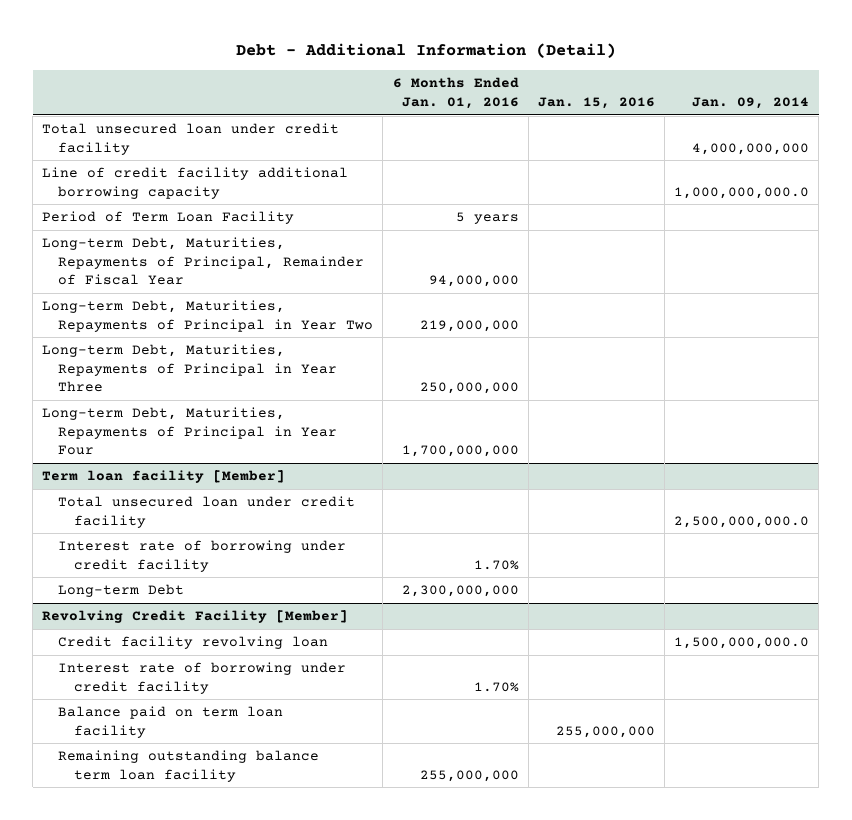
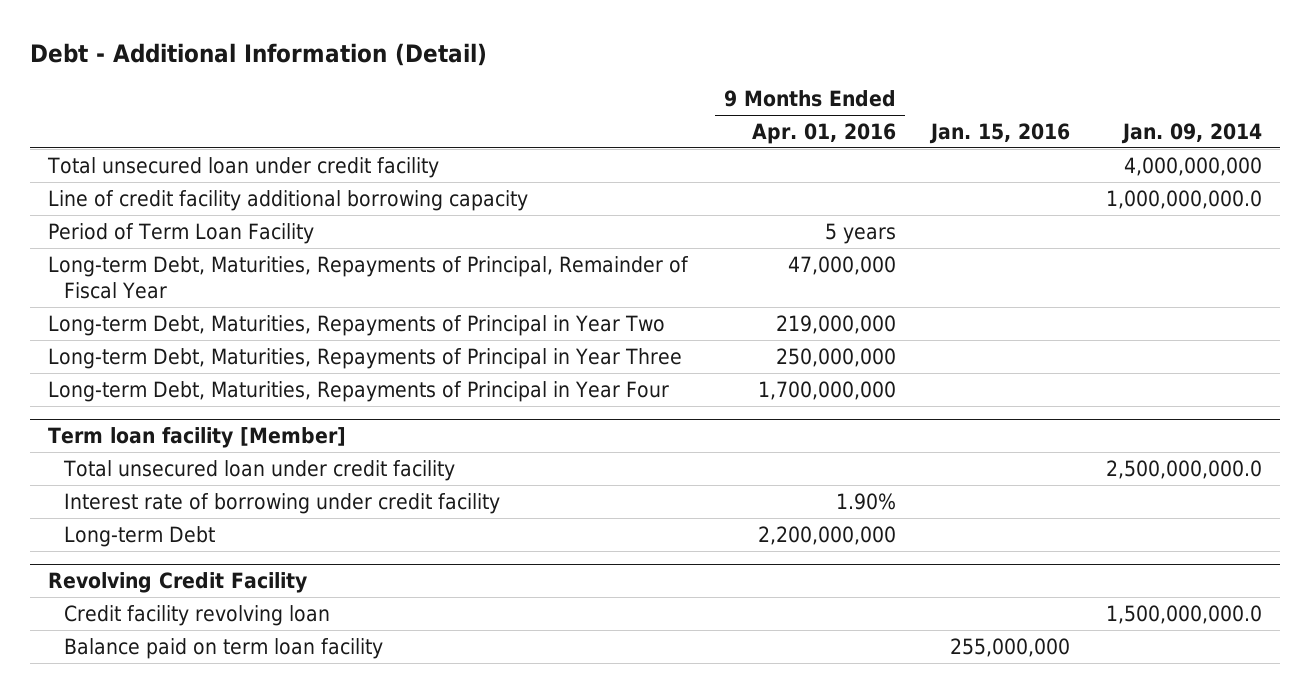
- | 6 Months Ended Jan. 01, 2016 | Jan. 15, 2016 | Jan. 09, 2014
+ | 9 Months Ended Apr. 01, 2016 | Jan. 15, 2016 | Jan. 09, 2014
- Revolving Credit Facility [Member]
+ Revolving Credit Facility
- Interest rate of borrowing under credit facility | 1.70% | |
- Remaining outstanding balance term loan facility | 255,000,000 | |

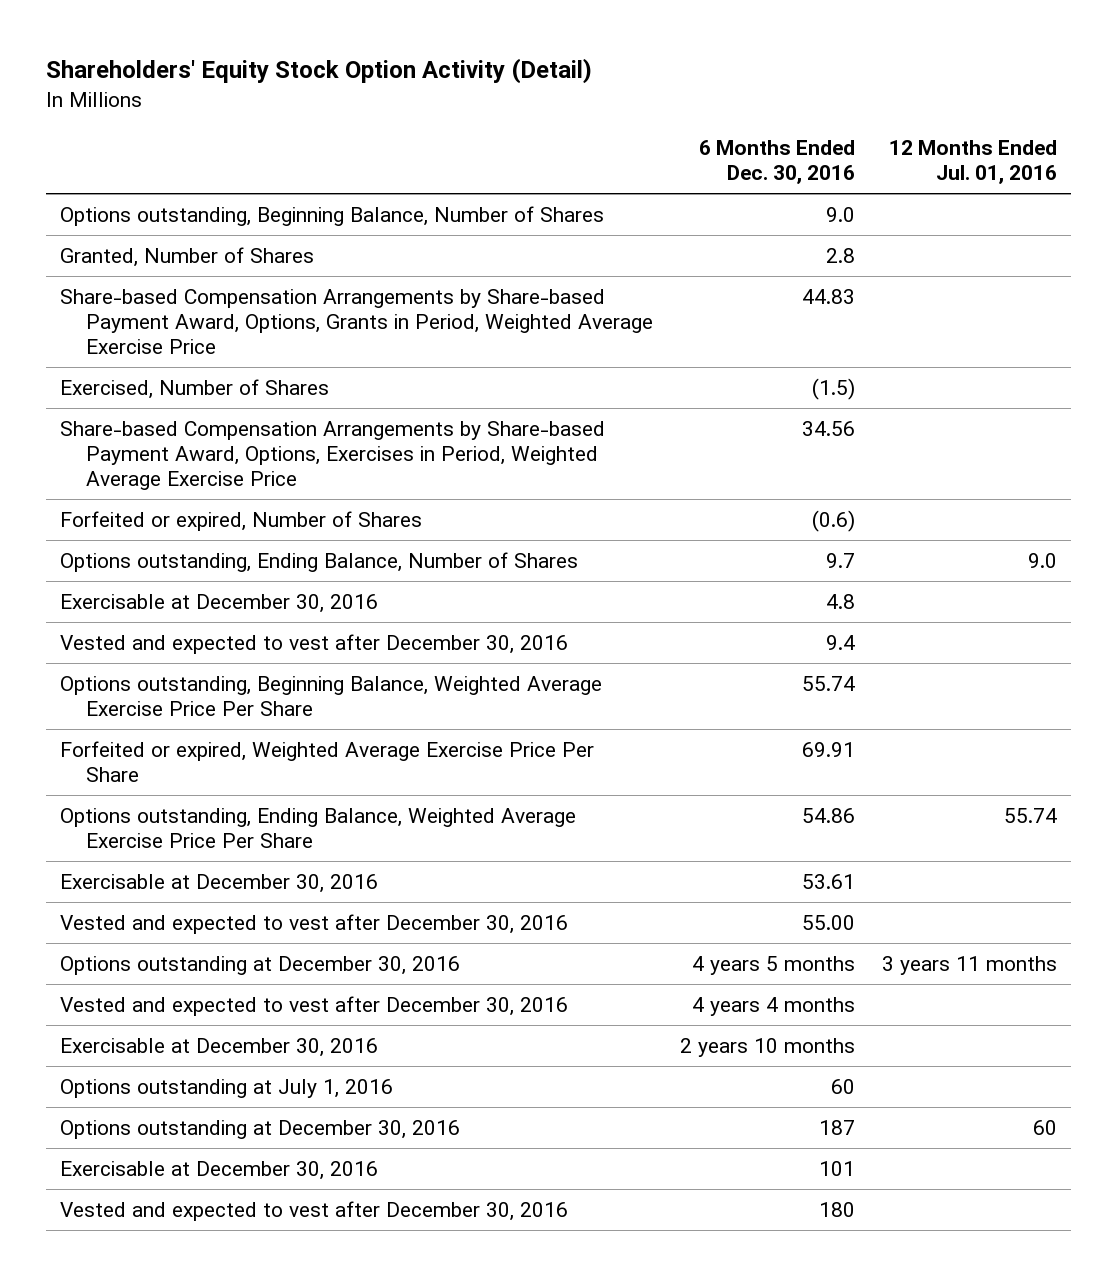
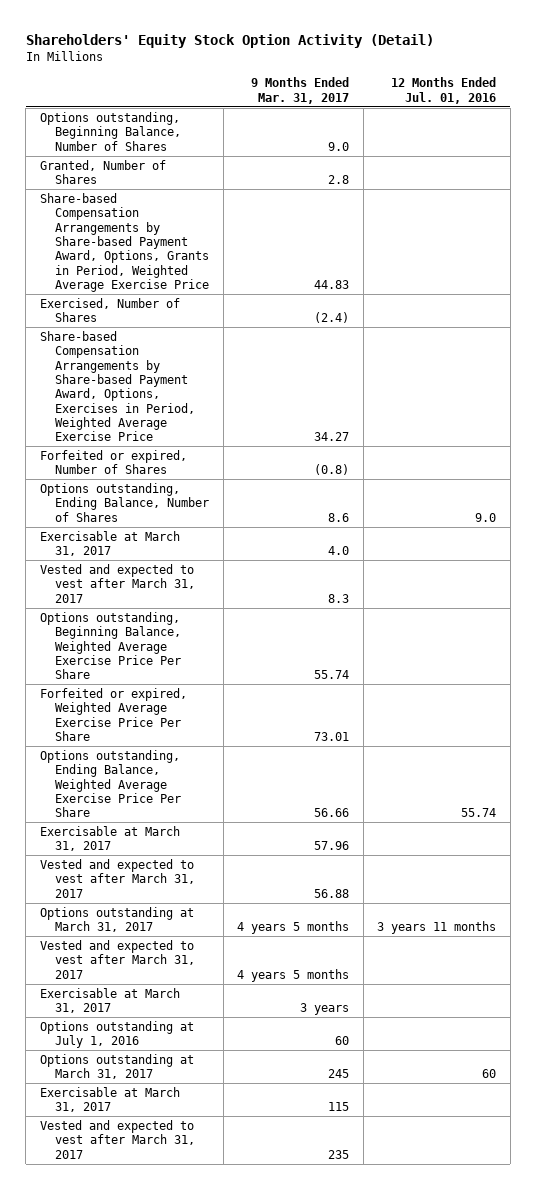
- | 6 Months Ended Dec. 30, 2016 | 12 Months Ended Jul. 01, 2016
+ | 9 Months Ended Mar. 31, 2017 | 12 Months Ended Jul. 01, 2016
- Exercisable at December 30, 2016 | 4.8 |
- Vested and expected to vest after December 30, 2016 | 9.4 |
+ Exercisable at March 31, 2017 | 4.0 |
+ Vested and expected to vest after March 31, 2017 | 8.3 |
- Exercisable at December 30, 2016 | 53.61 |
- Vested and expected to vest after December 30, 2016 | 55.00 |
- Options outstanding at December 30, 2016 | 4 years 5 months | 3 years 11 months
- Vested and expected to vest after December 30, 2016 | 4 years 4 months |
- Exercisable at December 30, 2016 | 2 years 10 months |
+ Exercisable at March 31, 2017 | 57.96 |
+ Vested and expected to vest after March 31, 2017 | 56.88 |
+ Options outstanding at March 31, 2017 | 4 years 5 months | 3 years 11 months
+ Vested and expected to vest after March 31, 2017 | 4 years 5 months |
+ Exercisable at March 31, 2017 | 3 years |
- Options outstanding at December 30, 2016 | 187 | 60
- Exercisable at December 30, 2016 | 101 |
- Vested and expected to vest after December 30, 2016 | 180 |
+ Options outstanding at March 31, 2017 | 245 | 60
+ Exercisable at March 31, 2017 | 115 |
+ Vested and expected to vest after March 31, 2017 | 235 |

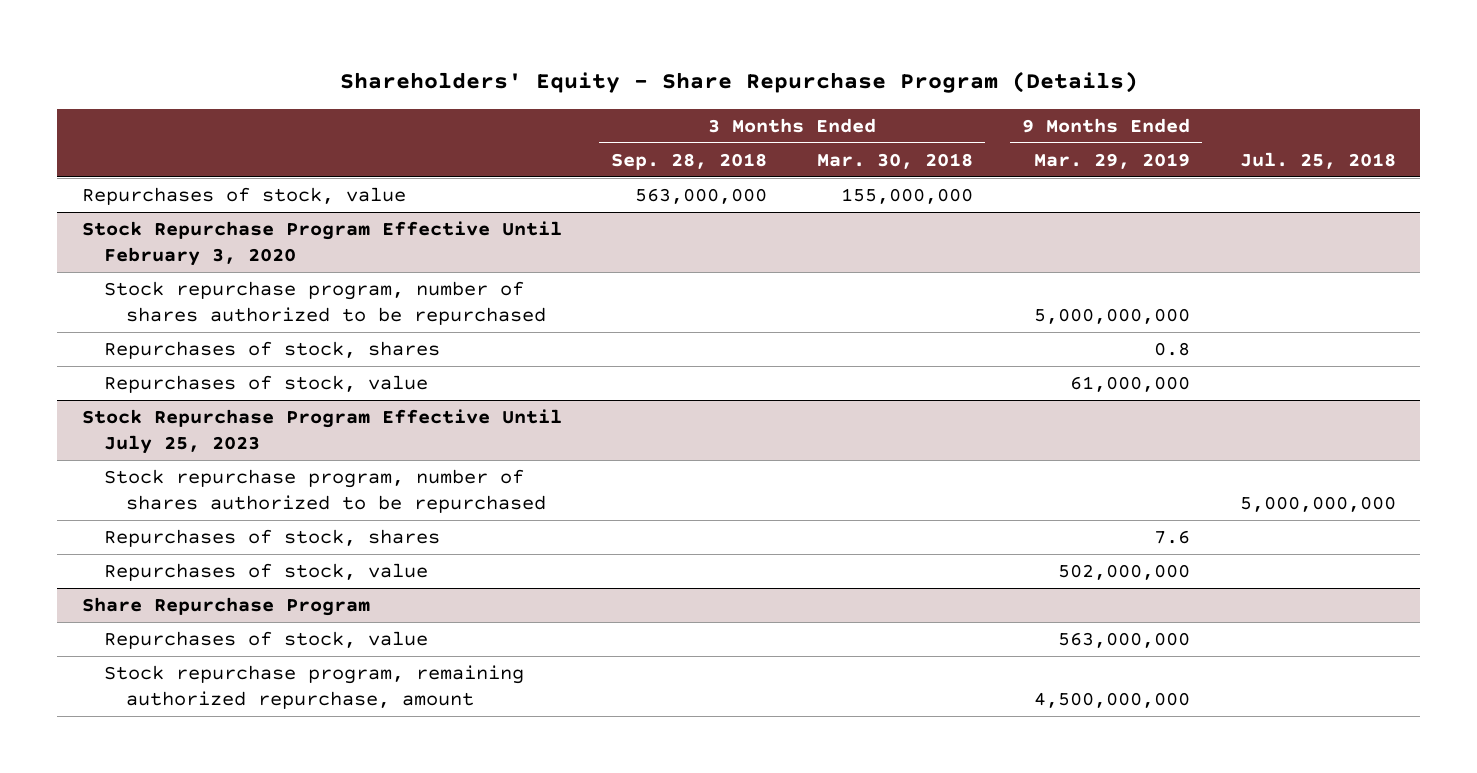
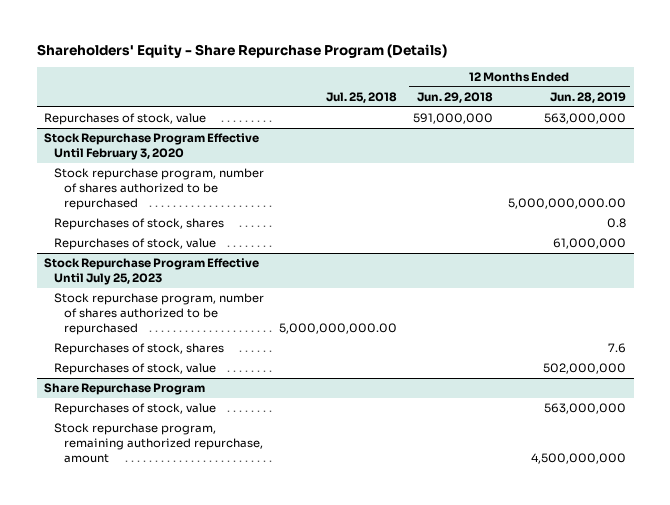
- | 3 Months Ended Sep. 28, 2018 | 3 Months Ended Mar. 30, 2018 | 9 Months Ended Mar. 29, 2019 | Jul. 25, 2018
+ | Jul. 25, 2018 | 12 Months Ended Jun. 29, 2018 | 12 Months Ended Jun. 28, 2019
@ Stock Repurchase Program Effective Until July 25, 2023
- Stock repurchase program, number of shares authorized to be repurchased | | | | 5,000,000,000
+ Stock repurchase program, number of shares authorized to be repurchased | 5,000,000,000.00 | |

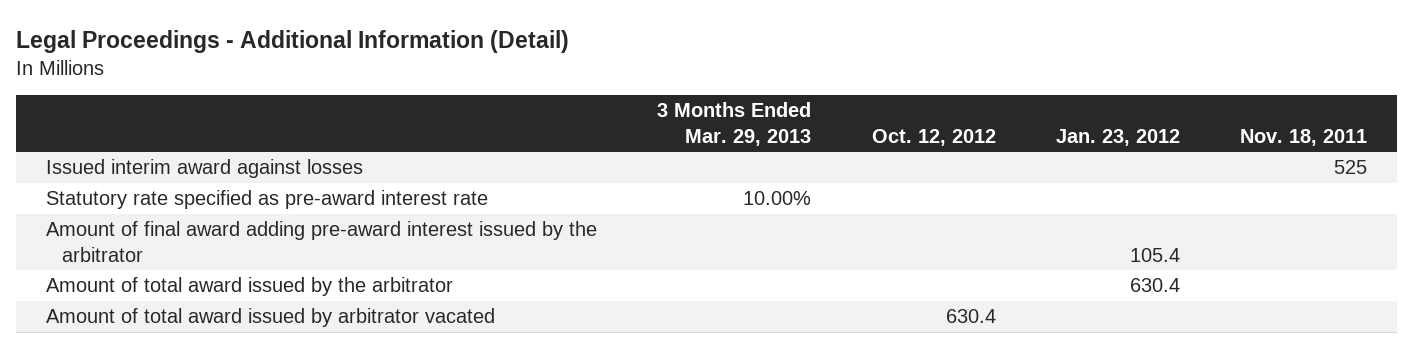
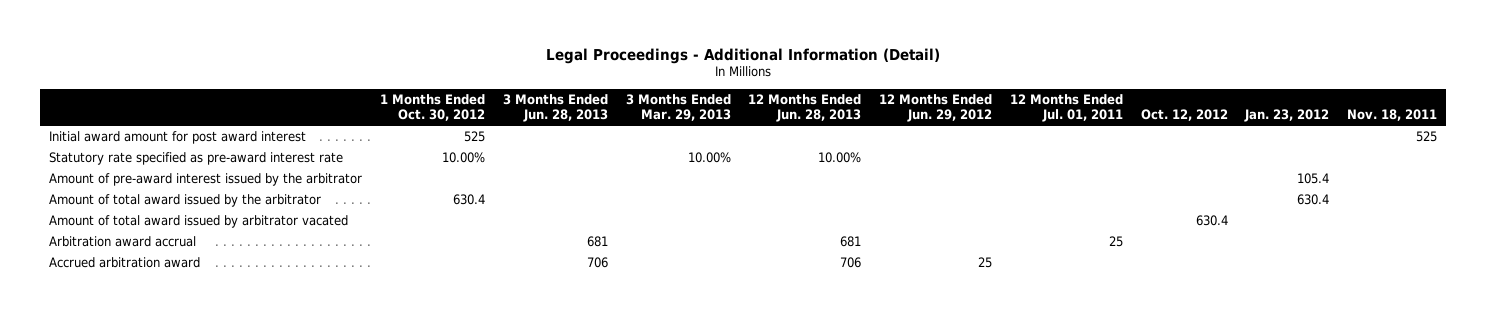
- | 3 Months Ended Mar. 29, 2013 | Oct. 12, 2012 | Jan. 23, 2012 | Nov. 18, 2011
+ | 1 Months Ended Oct. 30, 2012 | 3 Months Ended Jun. 28, 2013 | 3 Months Ended Mar. 29, 2013 | 12 Months Ended Jun. 28, 2013 | 12 Months Ended Jun. 29, 2012 | 12 Months Ended Jul. 01, 2011 | Oct. 12, 2012 | Jan. 23, 2012 | Nov. 18, 2011
- Issued interim award against losses | | | | 525
+ Initial award amount for post award interest | 525 | | | | | | | | 525
- Amount of final award adding pre-award interest issued by the arbitrator | | | 105.4 |
+ Amount of pre-award interest issued by the arbitrator | | | | | | | | 105.4 |
+ Arbitration award accrual | | 681 | | 681 | | 25 | | |
+ Accrued arbitration award | | 706 | | 706 | 25 | | | |

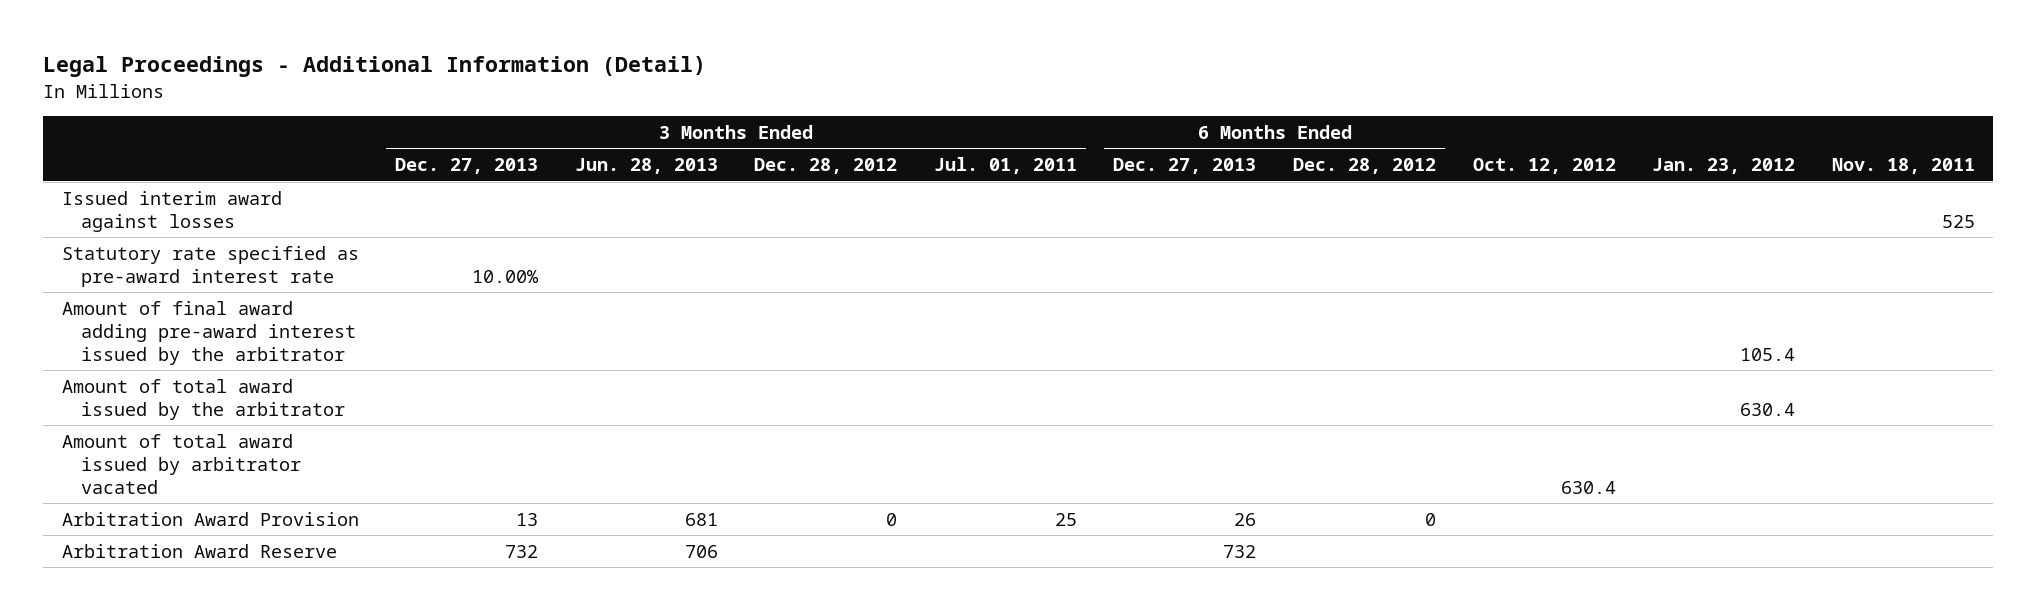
- | 1 Months Ended Oct. 30, 2012 | 3 Months Ended Jun. 28, 2013 | 3 Months Ended Mar. 29, 2013 | 12 Months Ended Jun. 28, 2013 | 12 Months Ended Jun. 29, 2012 | 12 Months Ended Jul. 01, 2011 | Oct. 12, 2012 | Jan. 23, 2012 | Nov. 18, 2011
+ | 3 Months Ended Dec. 27, 2013 | 3 Months Ended Jun. 28, 2013 | 3 Months Ended Dec. 28, 2012 | 3 Months Ended Jul. 01, 2011 | 6 Months Ended Dec. 27, 2013 | 6 Months Ended Dec. 28, 2012 | Oct. 12, 2012 | Jan. 23, 2012 | Nov. 18, 2011
- Initial award amount for post award interest | 525 | | | | | | | | 525
+ Issued interim award against losses | | | | | | | | | 525
- Amount of pre-award interest issued by the arbitrator | | | | | | | | 105.4 |
+ Amount of final award adding pre-award interest issued by the arbitrator | | | | | | | | 105.4 |
- Arbitration award accrual | | 681 | | 681 | | 25 | | |
- Accrued arbitration award | | 706 | | 706 | 25 | | | |
+ Arbitration Award Provision | 13 | 681 | 0 | 25 | 26 | 0 | | |
+ Arbitration Award Reserve | 732 | 706 | | | 732 | | | |

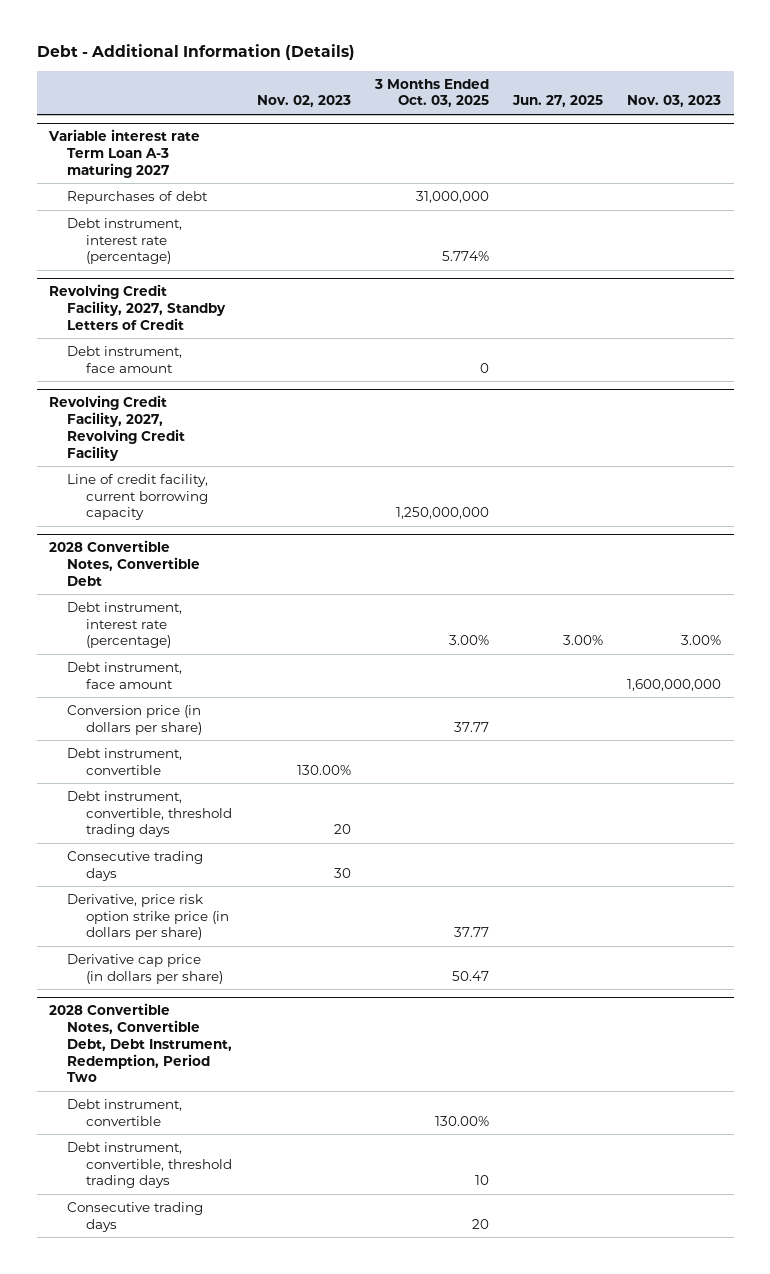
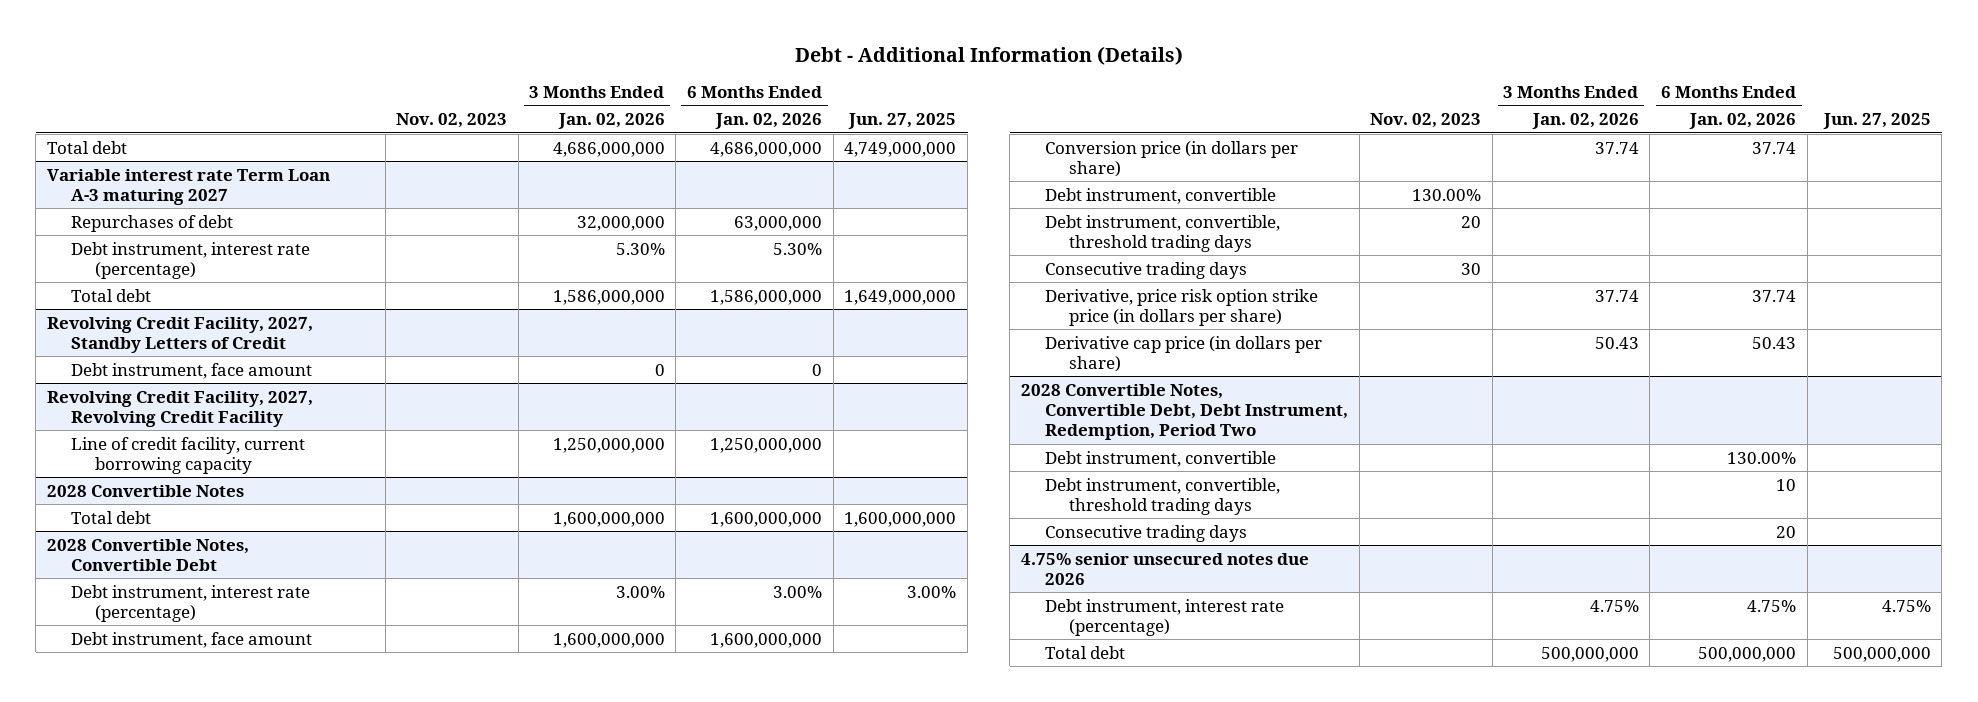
- | Nov. 02, 2023 | 3 Months Ended Oct. 03, 2025 | Jun. 27, 2025 | Nov. 03, 2023
+ | Nov. 02, 2023 | 3 Months Ended Jan. 02, 2026 | 6 Months Ended Jan. 02, 2026 | Jun. 27, 2025
+ Total debt | | 4,686,000,000 | 4,686,000,000 | 4,749,000,000
@ Variable interest rate Term Loan A-3 maturing 2027
+ Total debt | | 1,586,000,000 | 1,586,000,000 | 1,649,000,000
+ 2028 Convertible Notes
+ Total debt | | 1,600,000,000 | 1,600,000,000 | 1,600,000,000
+ 4.75% senior unsecured notes due 2026
+ Debt instrument, interest rate (percentage) | | 4.75% | 4.75% | 4.75%
+ Total debt | | 500,000,000 | 500,000,000 | 500,000,000

